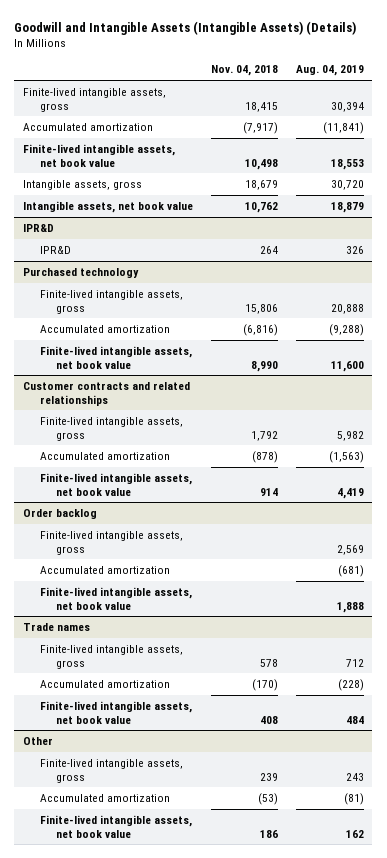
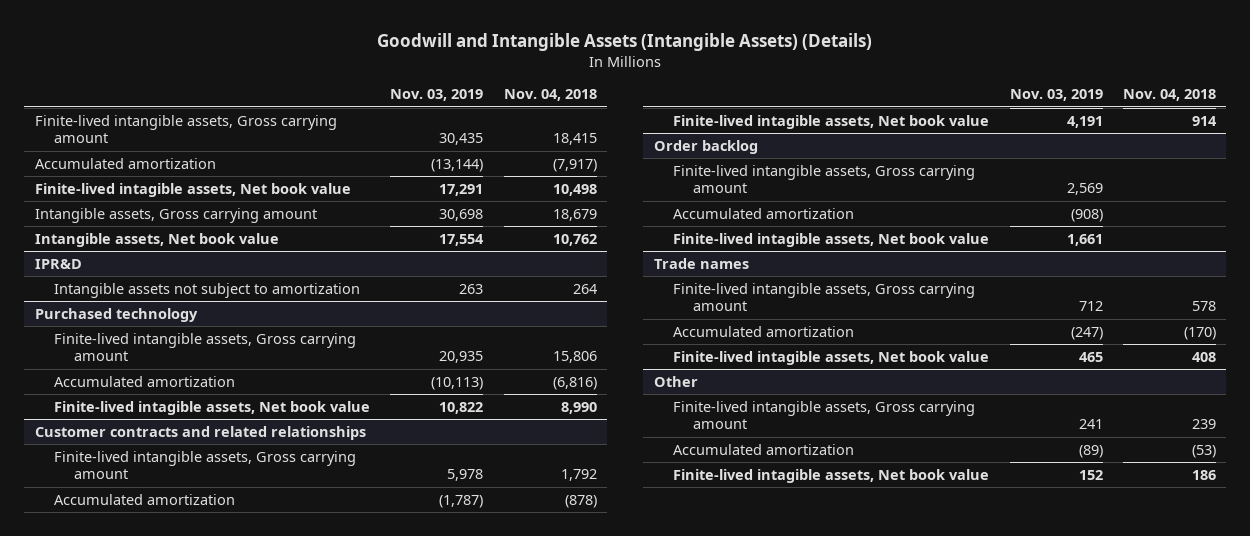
- | Nov. 04, 2018 | Aug. 04, 2019
+ | Nov. 03, 2019 | Nov. 04, 2018
- Finite-lived intangible assets, gross | 18,415 | 30,394
+ Finite-lived intangible assets, Gross carrying amount | 30,435 | 18,415
- Finite-lived intangible assets, net book value | 10,498 | 18,553
- Intangible assets, gross | 18,679 | 30,720
- Intangible assets, net book value | 10,762 | 18,879
+ Finite-lived intagible assets, Net book value | 17,291 | 10,498
+ Intangible assets, Gross carrying amount | 30,698 | 18,679
+ Intangible assets, Net book value | 17,554 | 10,762
@ IPR&D
- IPR&D | 264 | 326
+ Intangible assets not subject to amortization | 263 | 264
@ Purchased technology
- Finite-lived intangible assets, gross | 15,806 | 20,888
+ Finite-lived intangible assets, Gross carrying amount | 20,935 | 15,806
- Finite-lived intangible assets, net book value | 8,990 | 11,600
+ Finite-lived intagible assets, Net book value | 10,822 | 8,990
@ Customer contracts and related relationships
- Finite-lived intangible assets, gross | 1,792 | 5,982
+ Finite-lived intangible assets, Gross carrying amount | 5,978 | 1,792
- Finite-lived intangible assets, net book value | 914 | 4,419
+ Finite-lived intagible assets, Net book value | 4,191 | 914
@ Order backlog
- Finite-lived intangible assets, gross | | 2,569
+ Finite-lived intangible assets, Gross carrying amount | 2,569 |
- Finite-lived intangible assets, net book value | | 1,888
+ Finite-lived intagible assets, Net book value | 1,661 |
@ Trade names
- Finite-lived intangible assets, gross | 578 | 712
+ Finite-lived intangible assets, Gross carrying amount | 712 | 578
- Finite-lived intangible assets, net book value | 408 | 484
+ Finite-lived intagible assets, Net book value | 465 | 408
@ Other
- Finite-lived intangible assets, gross | 239 | 243
+ Finite-lived intangible assets, Gross carrying amount | 241 | 239
- Finite-lived intangible assets, net book value | 186 | 162
+ Finite-lived intagible assets, Net book value | 152 | 186

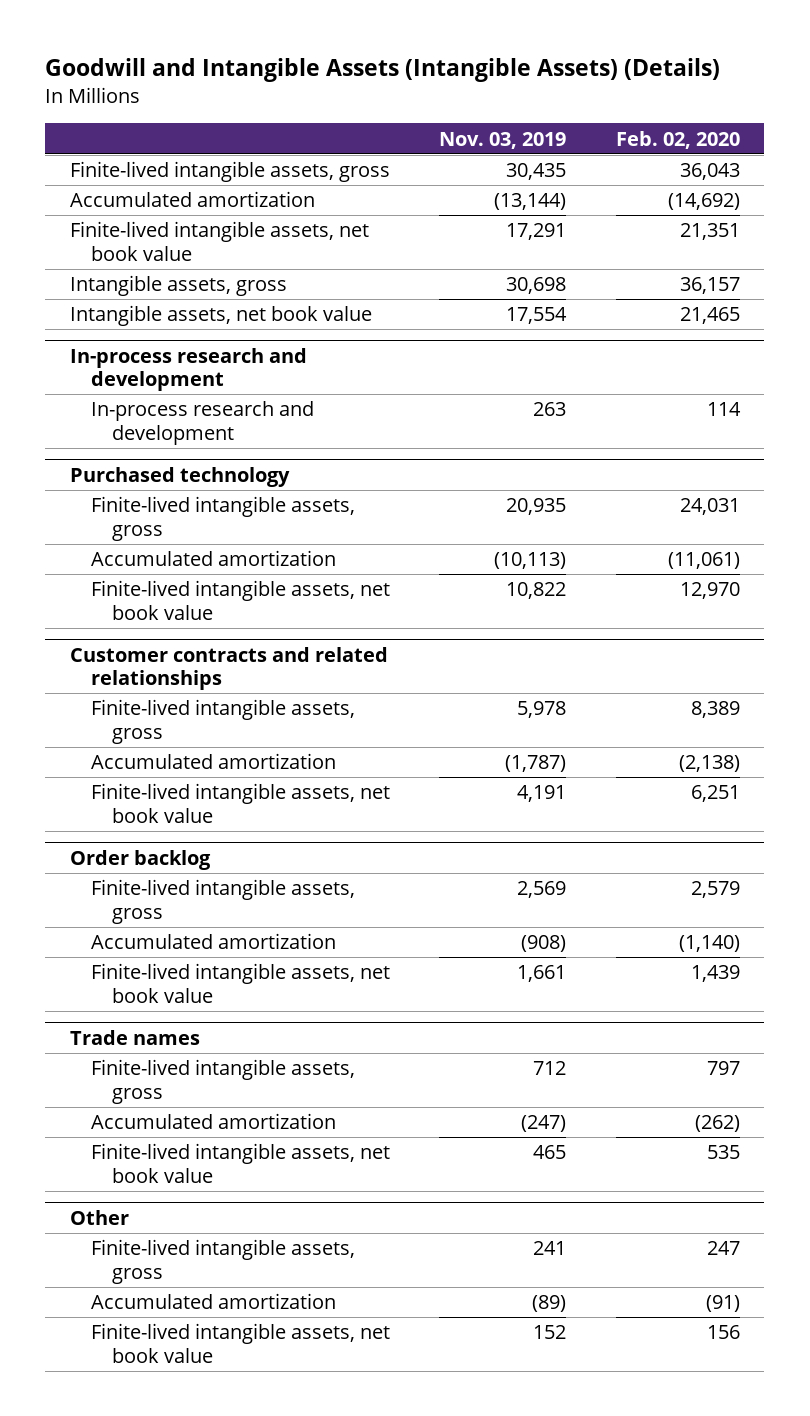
- | Nov. 03, 2019 | Nov. 04, 2018
+ | Nov. 03, 2019 | Feb. 02, 2020
- Finite-lived intangible assets, Gross carrying amount | 30,435 | 18,415
+ Finite-lived intangible assets, gross | 30,435 | 36,043
- Finite-lived intagible assets, Net book value | 17,291 | 10,498
- Intangible assets, Gross carrying amount | 30,698 | 18,679
- Intangible assets, Net book value | 17,554 | 10,762
- IPR&D
- Intangible assets not subject to amortization | 263 | 264
+ Finite-lived intangible assets, net book value | 17,291 | 21,351
+ Intangible assets, gross | 30,698 | 36,157
+ Intangible assets, net book value | 17,554 | 21,465
+ In-process research and development
+ In-process research and development | 263 | 114
@ Purchased technology
- Finite-lived intangible assets, Gross carrying amount | 20,935 | 15,806
+ Finite-lived intangible assets, gross | 20,935 | 24,031
- Finite-lived intagible assets, Net book value | 10,822 | 8,990
+ Finite-lived intangible assets, net book value | 10,822 | 12,970
@ Customer contracts and related relationships
- Finite-lived intangible assets, Gross carrying amount | 5,978 | 1,792
+ Finite-lived intangible assets, gross | 5,978 | 8,389
- Finite-lived intagible assets, Net book value | 4,191 | 914
+ Finite-lived intangible assets, net book value | 4,191 | 6,251
@ Order backlog
- Finite-lived intangible assets, Gross carrying amount | 2,569 |
+ Finite-lived intangible assets, gross | 2,569 | 2,579
- Finite-lived intagible assets, Net book value | 1,661 |
+ Finite-lived intangible assets, net book value | 1,661 | 1,439
@ Trade names
- Finite-lived intangible assets, Gross carrying amount | 712 | 578
+ Finite-lived intangible assets, gross | 712 | 797
- Finite-lived intagible assets, Net book value | 465 | 408
+ Finite-lived intangible assets, net book value | 465 | 535
@ Other
- Finite-lived intangible assets, Gross carrying amount | 241 | 239
+ Finite-lived intangible assets, gross | 241 | 247
- Finite-lived intagible assets, Net book value | 152 | 186
+ Finite-lived intangible assets, net book value | 152 | 156

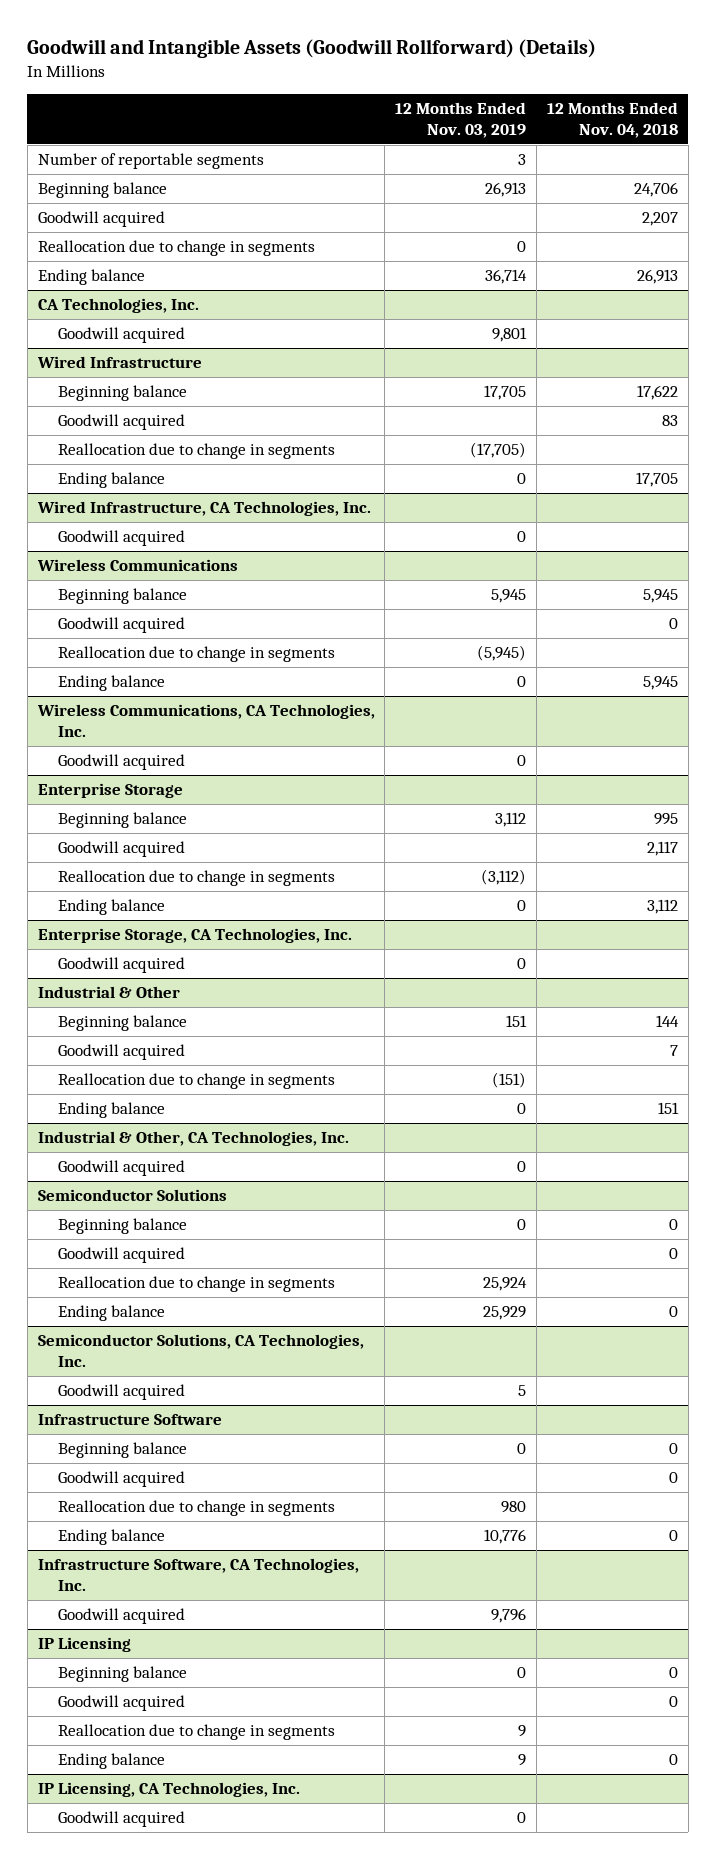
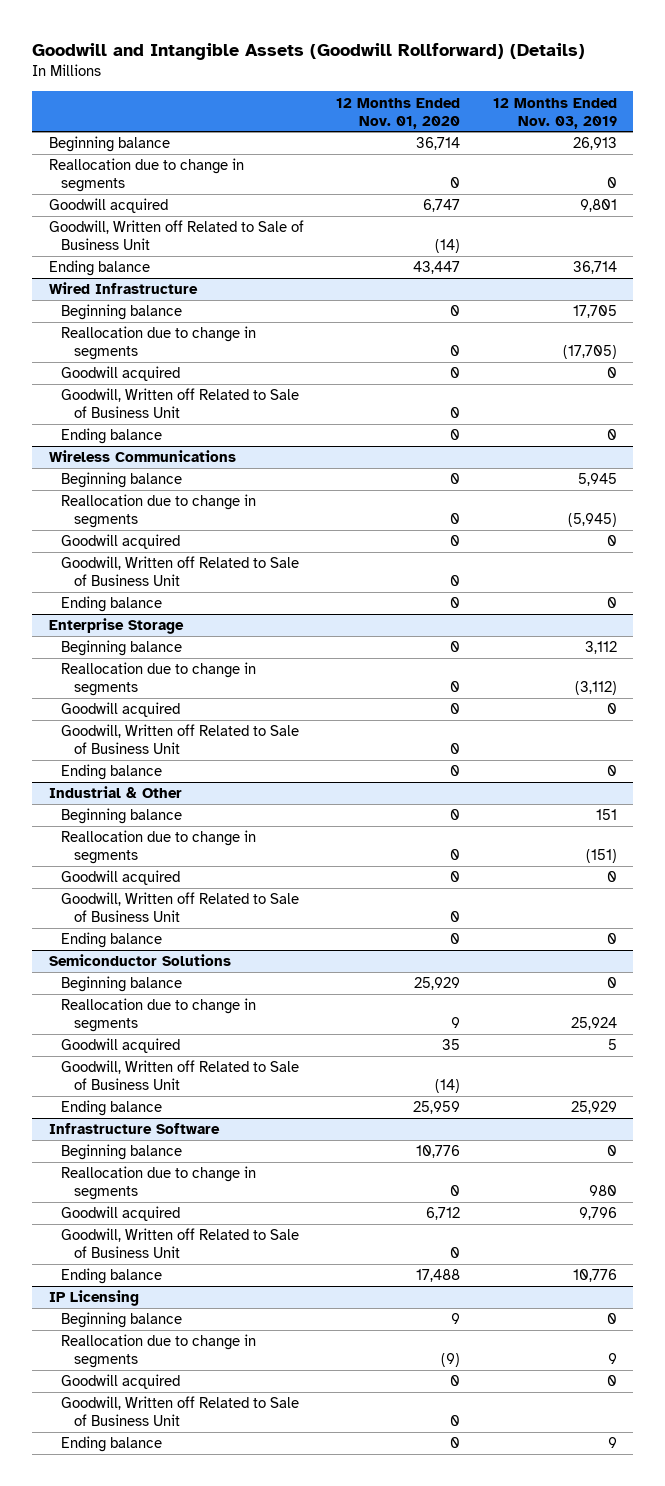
- | 12 Months Ended Nov. 03, 2019 | 12 Months Ended Nov. 04, 2018
+ | 12 Months Ended Nov. 01, 2020 | 12 Months Ended Nov. 03, 2019
- Number of reportable segments | 3 |
- Goodwill acquired | | 2,207
- CA Technologies, Inc.
+ Goodwill, Written off Related to Sale of Business Unit | (14) |
moved down: Ending balance | 43,447 | 36,714
@ Wired Infrastructure
- Goodwill acquired | | 83
- Wired Infrastructure, CA Technologies, Inc.
@ Wired Infrastructure
+ Goodwill, Written off Related to Sale of Business Unit | 0 |
moved down: Ending balance | 0 | 0
@ Wireless Communications
- Goodwill acquired | | 0
- Wireless Communications, CA Technologies, Inc.
@ Wireless Communications
+ Goodwill, Written off Related to Sale of Business Unit | 0 |
moved down: Ending balance | 0 | 0
@ Enterprise Storage
- Goodwill acquired | | 2,117
- Enterprise Storage, CA Technologies, Inc.
@ Enterprise Storage
+ Goodwill, Written off Related to Sale of Business Unit | 0 |
moved down: Ending balance | 0 | 0
@ Industrial & Other
- Goodwill acquired | | 7
- Industrial & Other, CA Technologies, Inc.
@ Industrial & Other
+ Goodwill, Written off Related to Sale of Business Unit | 0 |
moved down: Ending balance | 0 | 0
@ Semiconductor Solutions
- Goodwill acquired | | 0
- Semiconductor Solutions, CA Technologies, Inc.
@ Semiconductor Solutions
+ Goodwill, Written off Related to Sale of Business Unit | (14) |
moved down: Ending balance | 25,959 | 25,929
@ Infrastructure Software
- Goodwill acquired | | 0
- Infrastructure Software, CA Technologies, Inc.
@ Infrastructure Software
+ Goodwill, Written off Related to Sale of Business Unit | 0 |
moved down: Ending balance | 17,488 | 10,776
@ IP Licensing
- Goodwill acquired | | 0
- IP Licensing, CA Technologies, Inc.
@ IP Licensing
+ Goodwill, Written off Related to Sale of Business Unit | 0 |
moved down: Ending balance | 0 | 9

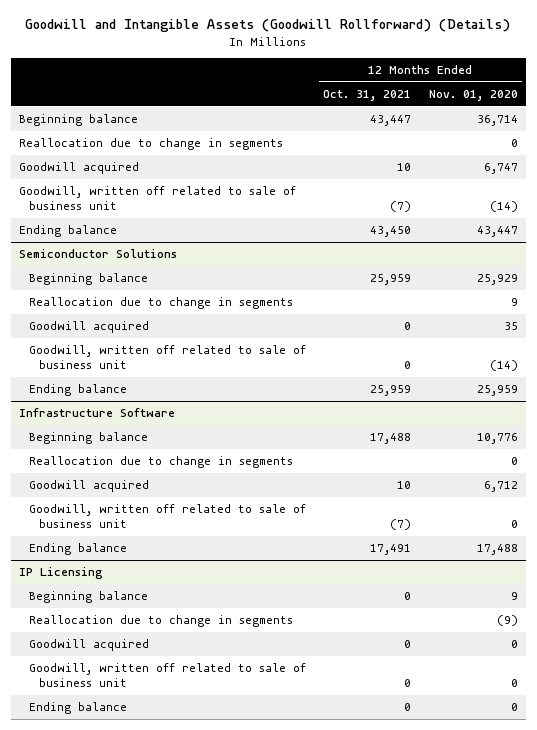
- | 12 Months Ended Nov. 01, 2020 | 12 Months Ended Nov. 03, 2019
+ | 12 Months Ended Oct. 31, 2021 | 12 Months Ended Nov. 01, 2020
- Goodwill, Written off Related to Sale of Business Unit | (14) |
+ Goodwill, written off related to sale of business unit | (7) | (14)
- Wired Infrastructure
- Beginning balance | 0 | 17,705
- Reallocation due to change in segments | 0 | (17,705)
- Goodwill acquired | 0 | 0
- Goodwill, Written off Related to Sale of Business Unit | 0 |
- Ending balance | 0 | 0
- Wireless Communications
- Beginning balance | 0 | 5,945
- Reallocation due to change in segments | 0 | (5,945)
- Goodwill acquired | 0 | 0
- Goodwill, Written off Related to Sale of Business Unit | 0 |
- Ending balance | 0 | 0
- Enterprise Storage
- Beginning balance | 0 | 3,112
- Reallocation due to change in segments | 0 | (3,112)
- Goodwill acquired | 0 | 0
- Goodwill, Written off Related to Sale of Business Unit | 0 |
- Ending balance | 0 | 0
- Industrial & Other
- Beginning balance | 0 | 151
- Reallocation due to change in segments | 0 | (151)
- Goodwill acquired | 0 | 0
- Goodwill, Written off Related to Sale of Business Unit | 0 |
- Ending balance | 0 | 0
@ Semiconductor Solutions
- Goodwill, Written off Related to Sale of Business Unit | (14) |
+ Goodwill, written off related to sale of business unit | 0 | (14)
@ Infrastructure Software
- Goodwill, Written off Related to Sale of Business Unit | 0 |
+ Goodwill, written off related to sale of business unit | (7) | 0
@ IP Licensing
- Goodwill, Written off Related to Sale of Business Unit | 0 |
+ Goodwill, written off related to sale of business unit | 0 | 0

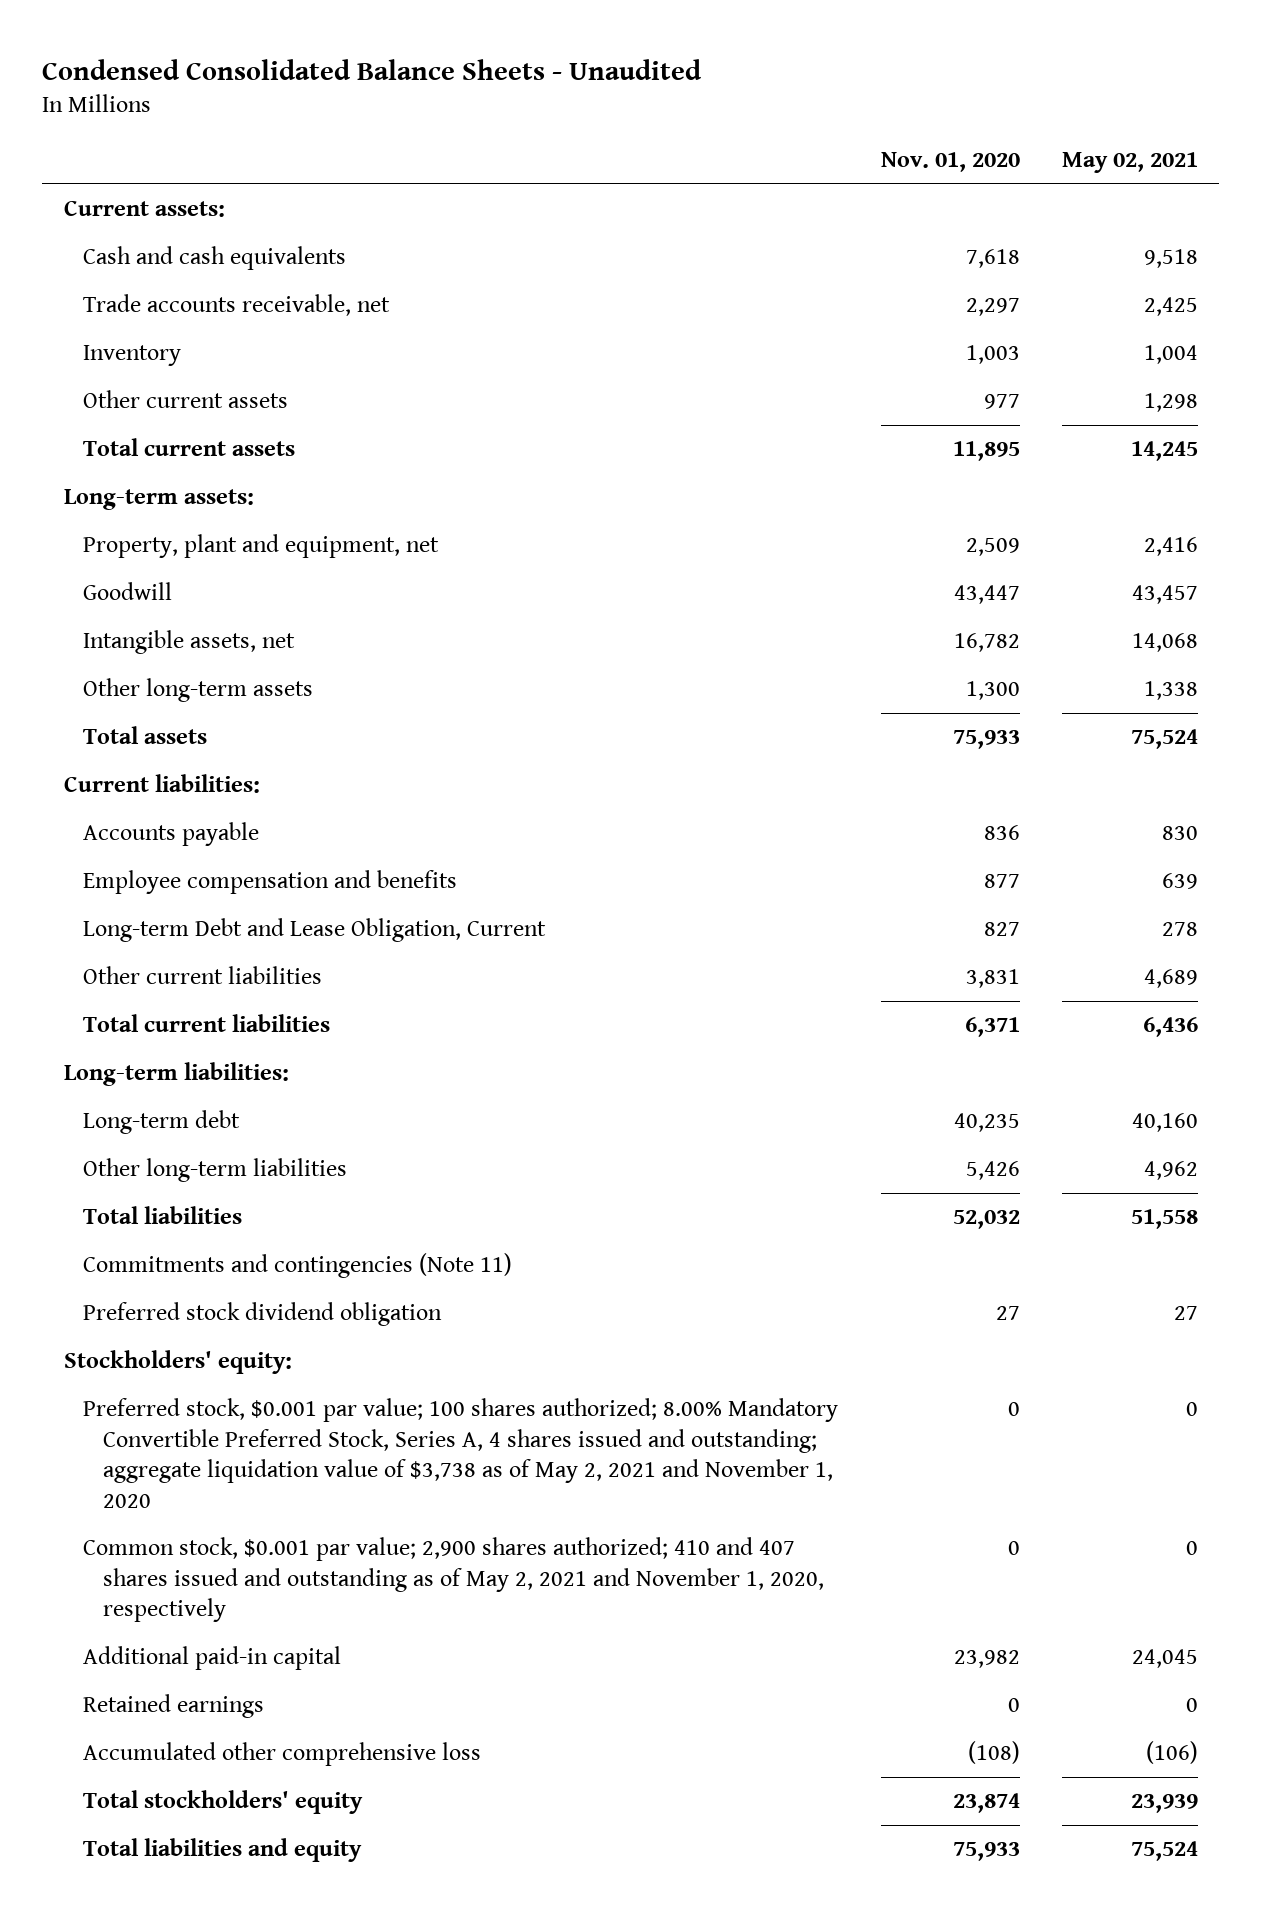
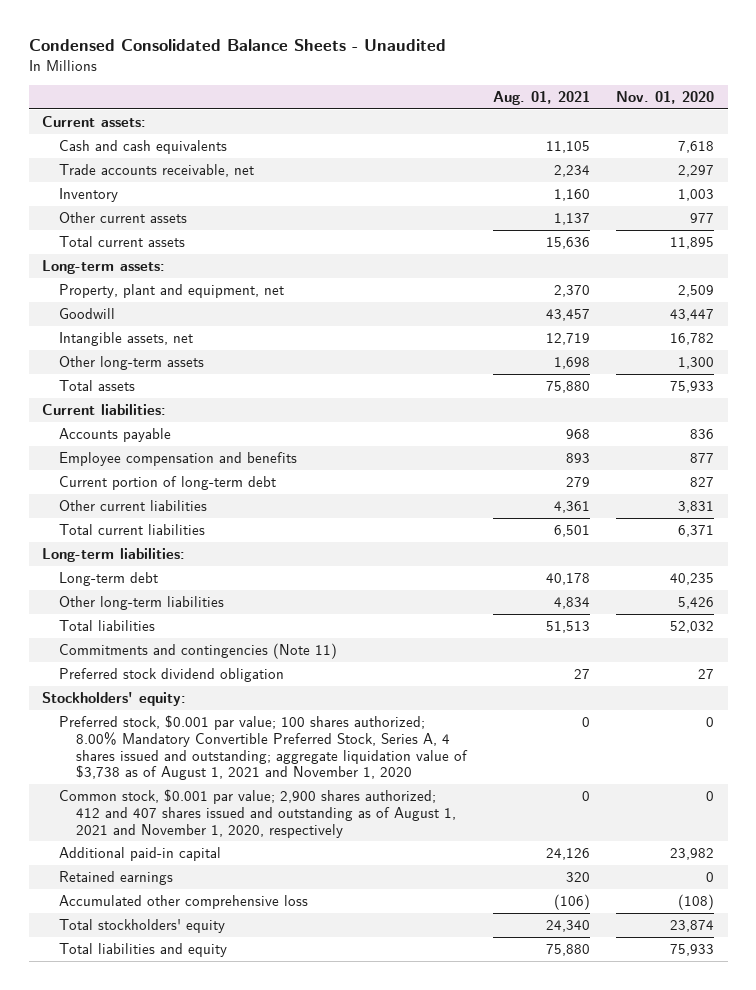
- | Nov. 01, 2020 | May 02, 2021
+ | Aug. 01, 2021 | Nov. 01, 2020
- Long-term Debt and Lease Obligation, Current | 827 | 278
+ Current portion of long-term debt | 279 | 827
- Preferred stock, $0.001 par value; 100 shares authorized; 8.00% Mandatory Convertible Preferred Stock, Series A, 4 shares issued and outstanding; aggregate liquidation value of $3,738 as of May 2, 2021 and November 1, 2020 | 0 | 0
- Common stock, $0.001 par value; 2,900 shares authorized; 410 and 407 shares issued and outstanding as of May 2, 2021 and November 1, 2020, respectively | 0 | 0
+ Preferred stock, $0.001 par value; 100 shares authorized; 8.00% Mandatory Convertible Preferred Stock, Series A, 4 shares issued and outstanding; aggregate liquidation value of $3,738 as of August 1, 2021 and November 1, 2020 | 0 | 0
+ Common stock, $0.001 par value; 2,900 shares authorized; 412 and 407 shares issued and outstanding as of August 1, 2021 and November 1, 2020, respectively | 0 | 0

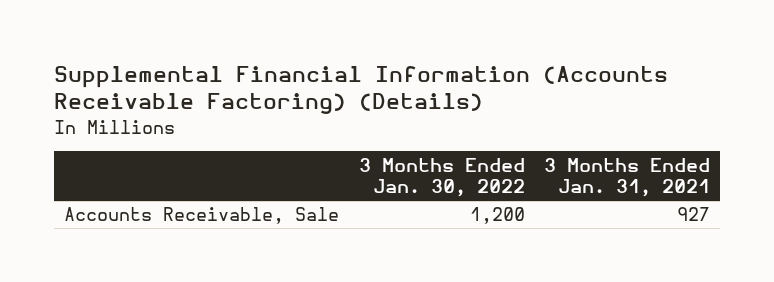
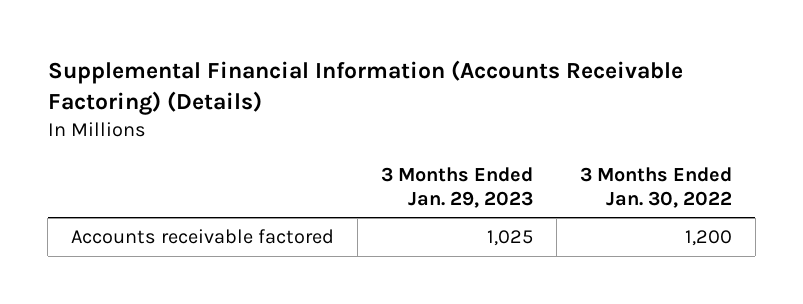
- | 3 Months Ended Jan. 30, 2022 | 3 Months Ended Jan. 31, 2021
+ | 3 Months Ended Jan. 29, 2023 | 3 Months Ended Jan. 30, 2022
- Accounts Receivable, Sale | 1,200 | 927
+ Accounts receivable factored | 1,025 | 1,200

